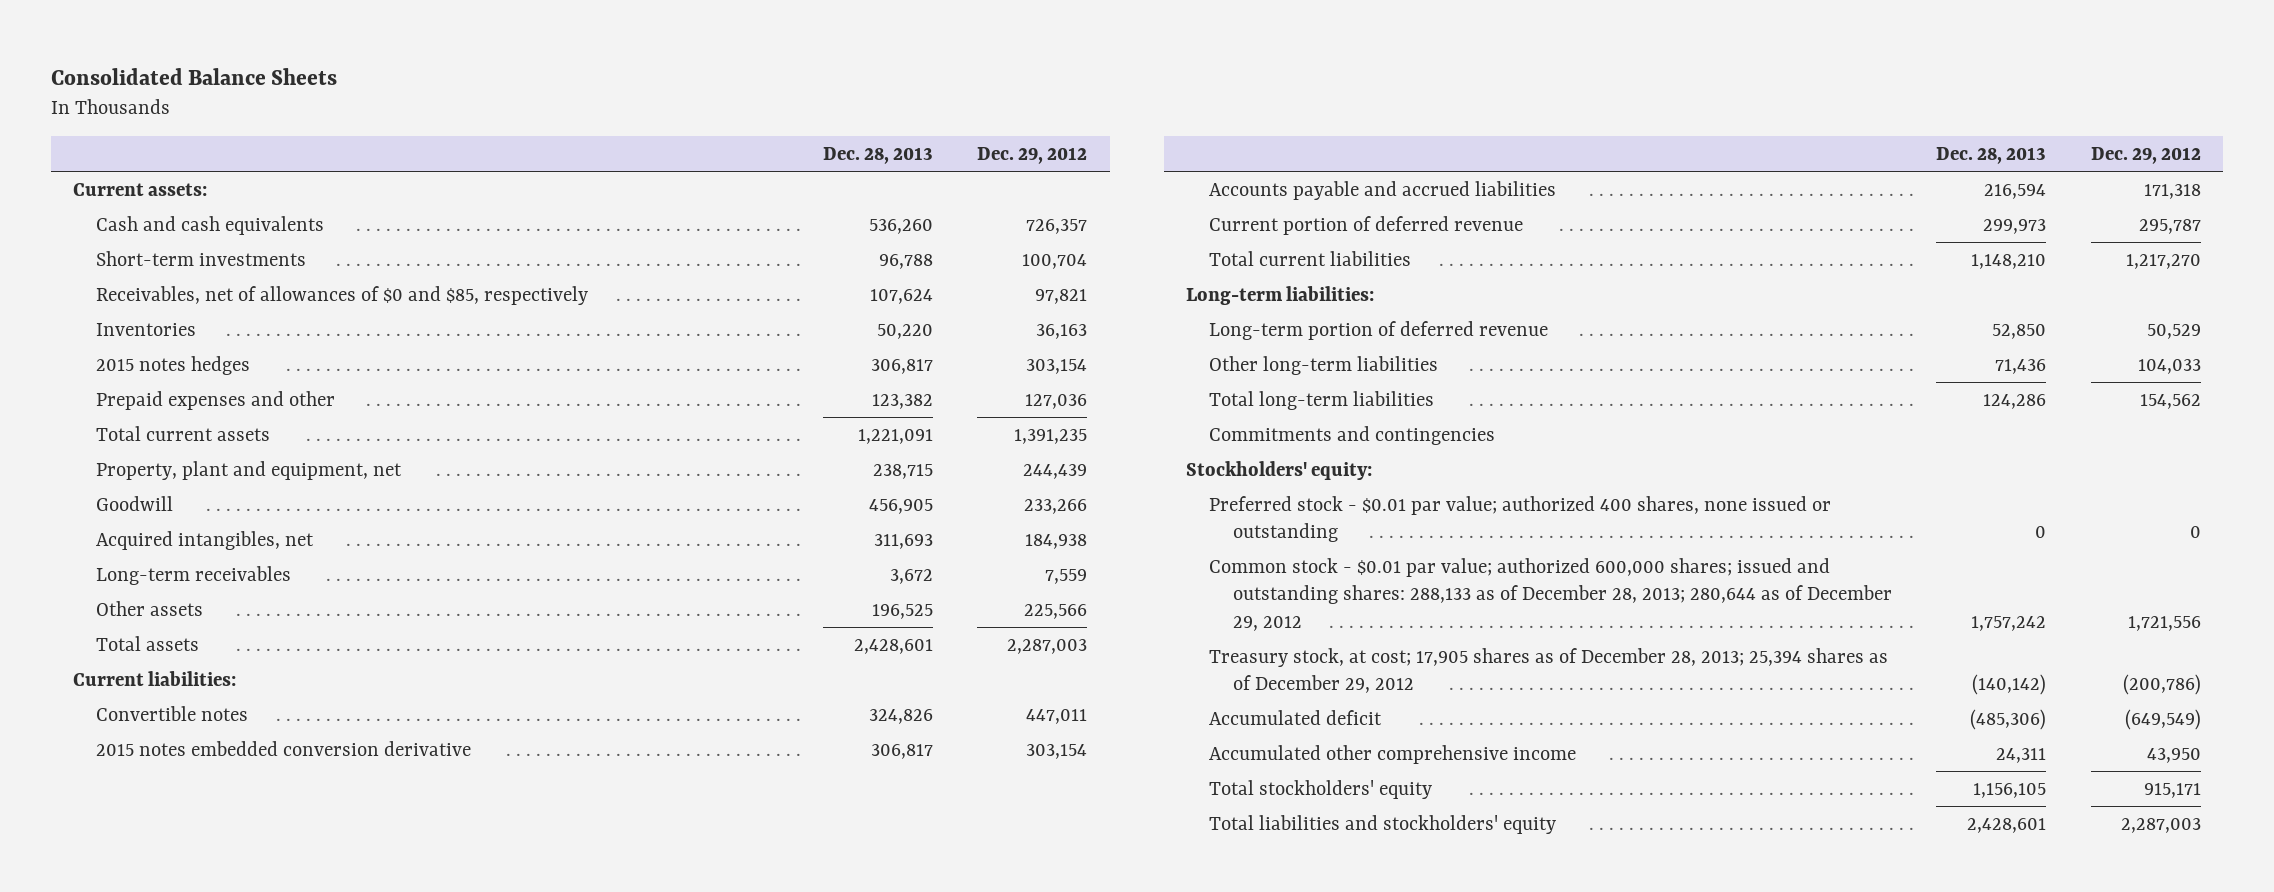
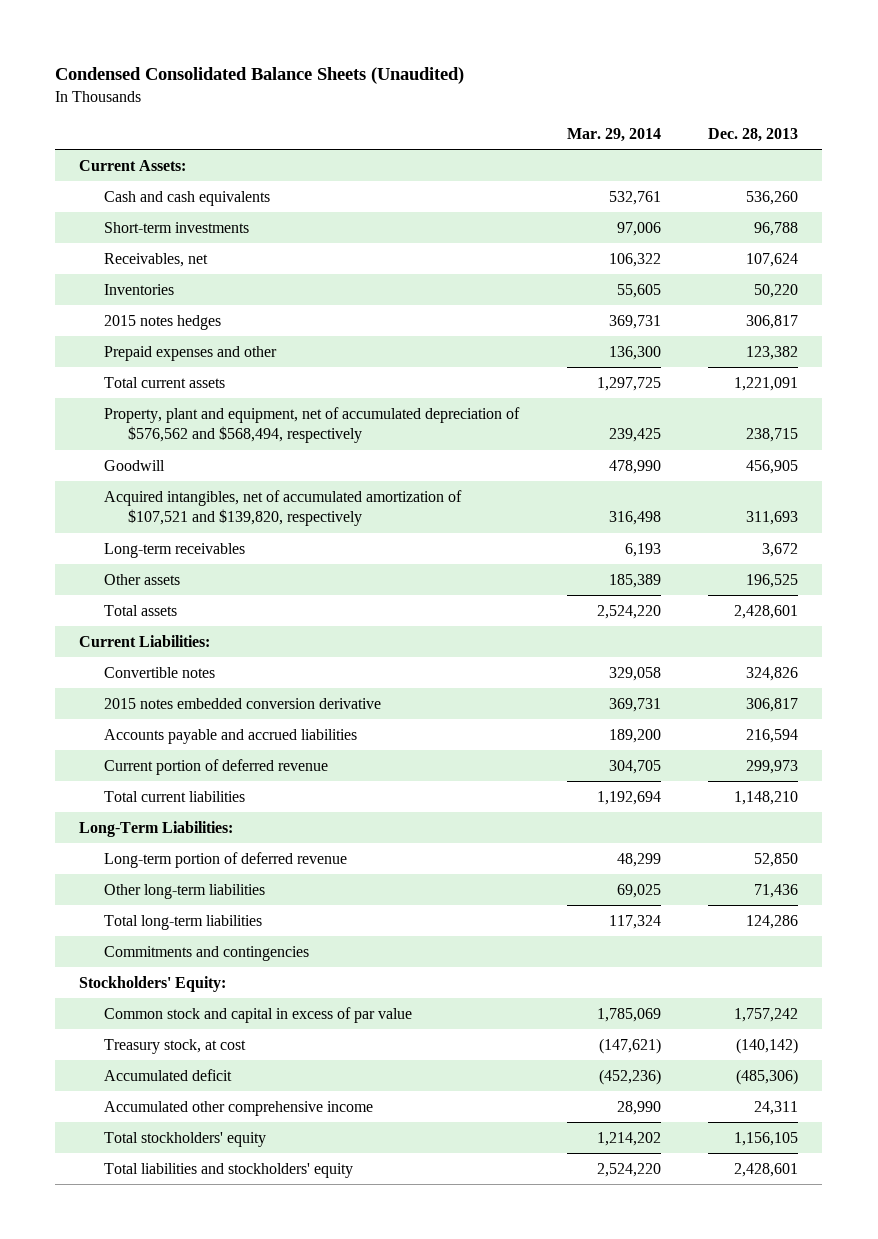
- Consolidated Balance Sheets
+ Condensed Consolidated Balance Sheets (Unaudited)
- | Dec. 28, 2013 | Dec. 29, 2012
+ | Mar. 29, 2014 | Dec. 28, 2013
- Current assets:
+ Current Assets:
- Receivables, net of allowances of $0 and $85, respectively | 107,624 | 97,821
+ Receivables, net | 106,322 | 107,624
- Property, plant and equipment, net | 238,715 | 244,439
+ Property, plant and equipment, net of accumulated depreciation of $576,562 and $568,494, respectively | 239,425 | 238,715
- Acquired intangibles, net | 311,693 | 184,938
+ Acquired intangibles, net of accumulated amortization of $107,521 and $139,820, respectively | 316,498 | 311,693
- Current liabilities:
+ Current Liabilities:
- Long-term liabilities:
+ Long-Term Liabilities:
- Stockholders' equity:
- Preferred stock - $0.01 par value; authorized 400 shares, none issued or outstanding | 0 | 0
- Common stock - $0.01 par value; authorized 600,000 shares; issued and outstanding shares: 288,133 as of December 28, 2013; 280,644 as of December 29, 2012 | 1,757,242 | 1,721,556
- Treasury stock, at cost; 17,905 shares as of December 28, 2013; 25,394 shares as of December 29, 2012 | (140,142) | (200,786)
+ Stockholders' Equity:
+ Common stock and capital in excess of par value | 1,785,069 | 1,757,242
+ Treasury stock, at cost | (147,621) | (140,142)

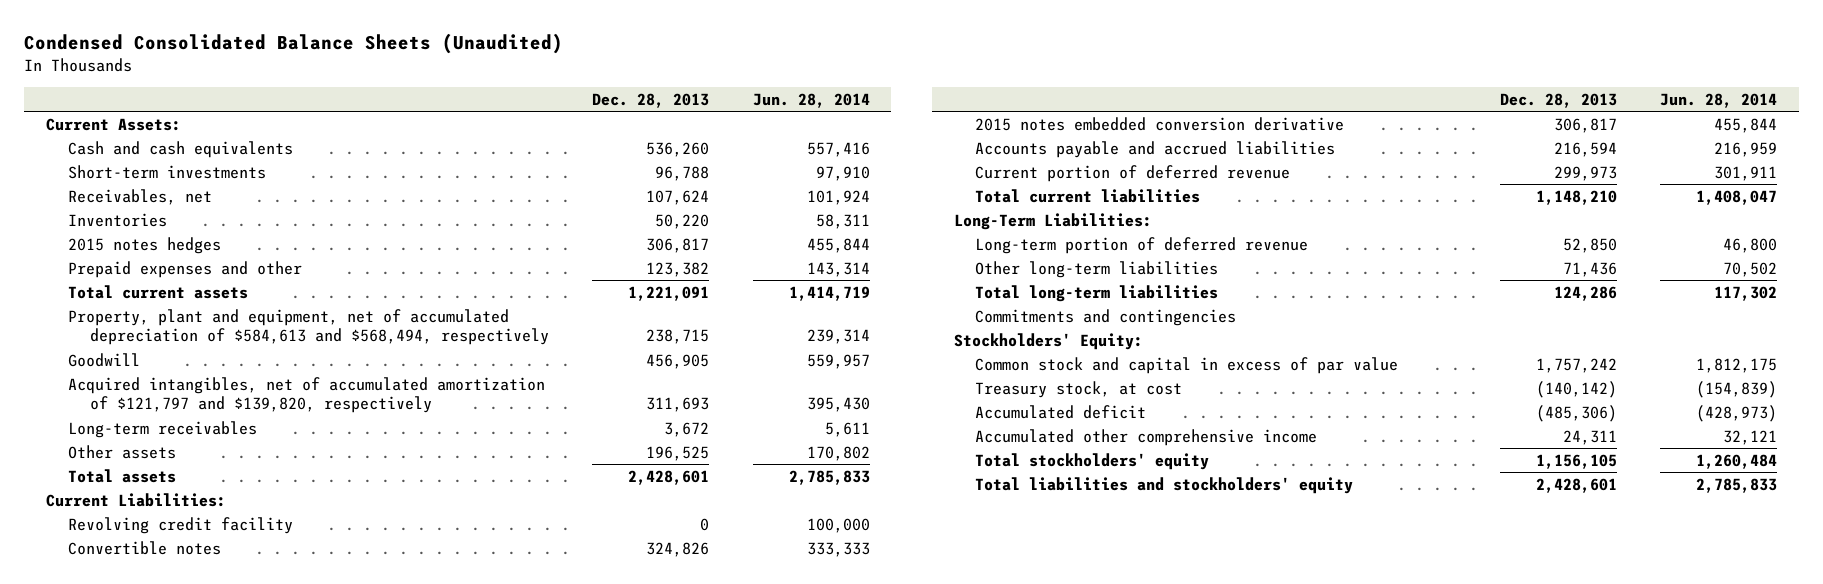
- | Mar. 29, 2014 | Dec. 28, 2013
+ | Dec. 28, 2013 | Jun. 28, 2014
- Property, plant and equipment, net of accumulated depreciation of $576,562 and $568,494, respectively | 239,425 | 238,715
+ Property, plant and equipment, net of accumulated depreciation of $584,613 and $568,494, respectively | 238,715 | 239,314
- Acquired intangibles, net of accumulated amortization of $107,521 and $139,820, respectively | 316,498 | 311,693
+ Acquired intangibles, net of accumulated amortization of $121,797 and $139,820, respectively | 311,693 | 395,430
+ Revolving credit facility | 0 | 100,000

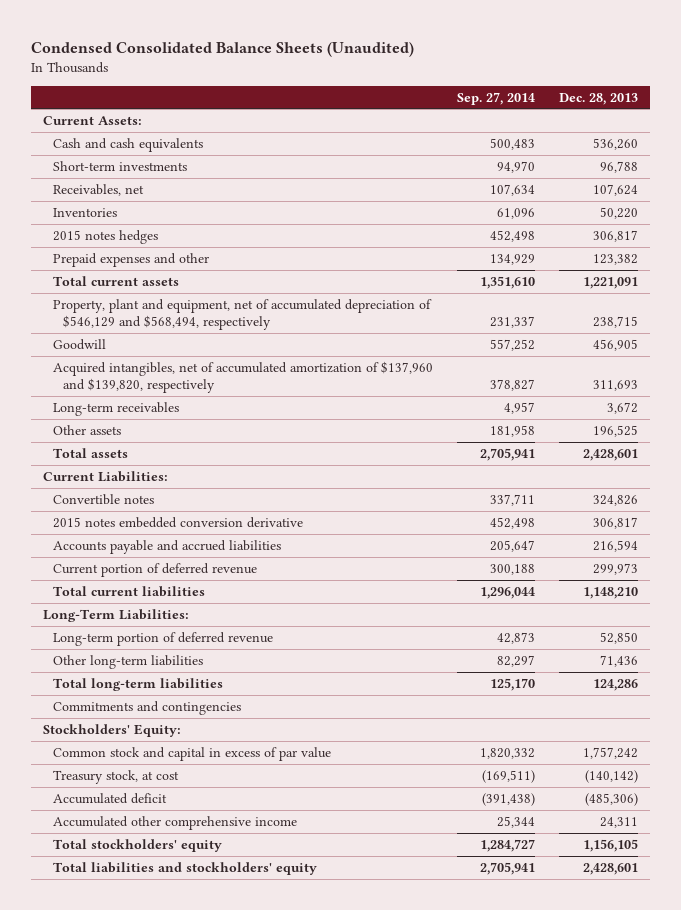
- | Dec. 28, 2013 | Jun. 28, 2014
+ | Sep. 27, 2014 | Dec. 28, 2013
- Property, plant and equipment, net of accumulated depreciation of $584,613 and $568,494, respectively | 238,715 | 239,314
+ Property, plant and equipment, net of accumulated depreciation of $546,129 and $568,494, respectively | 231,337 | 238,715
- Acquired intangibles, net of accumulated amortization of $121,797 and $139,820, respectively | 311,693 | 395,430
+ Acquired intangibles, net of accumulated amortization of $137,960 and $139,820, respectively | 378,827 | 311,693
- Revolving credit facility | 0 | 100,000

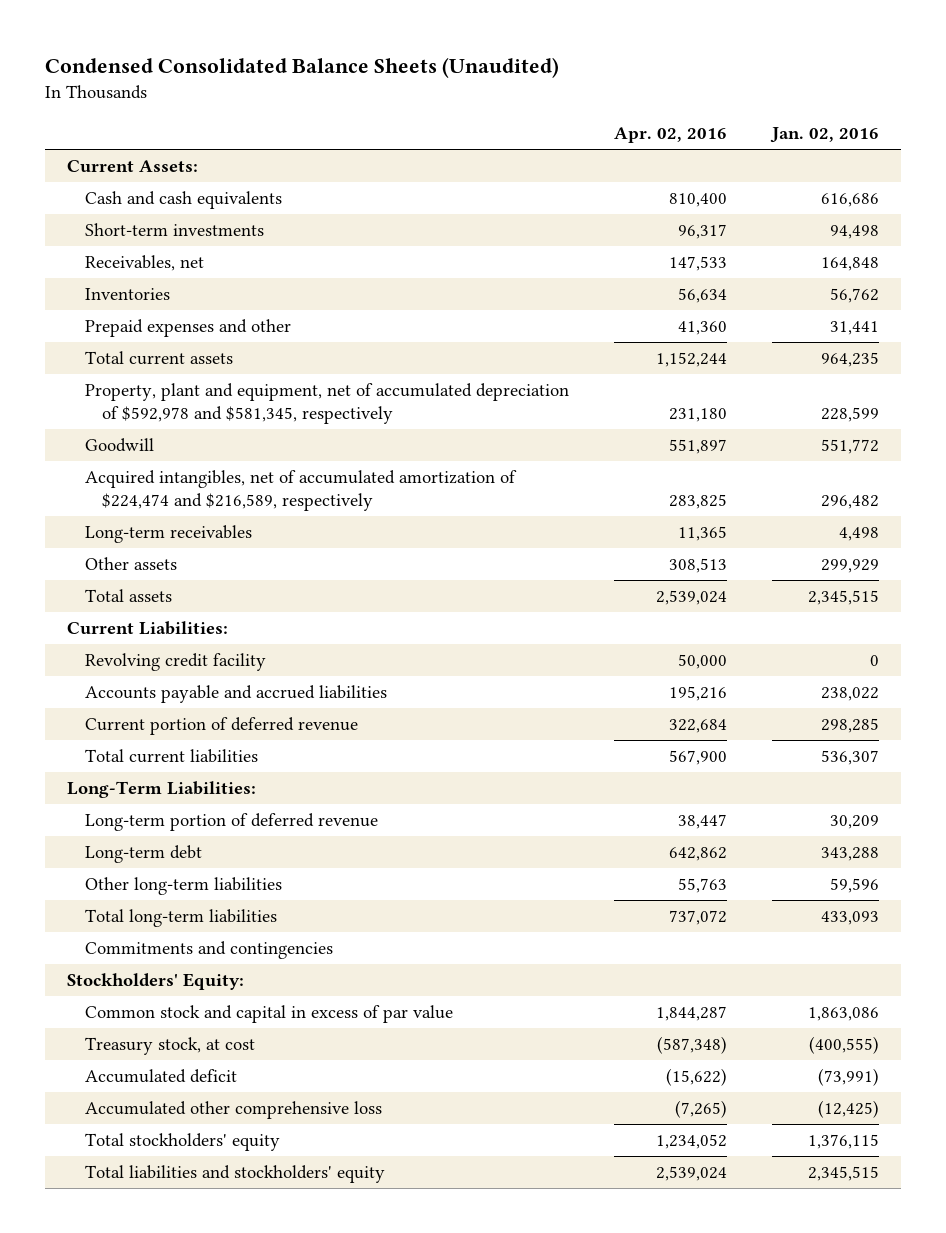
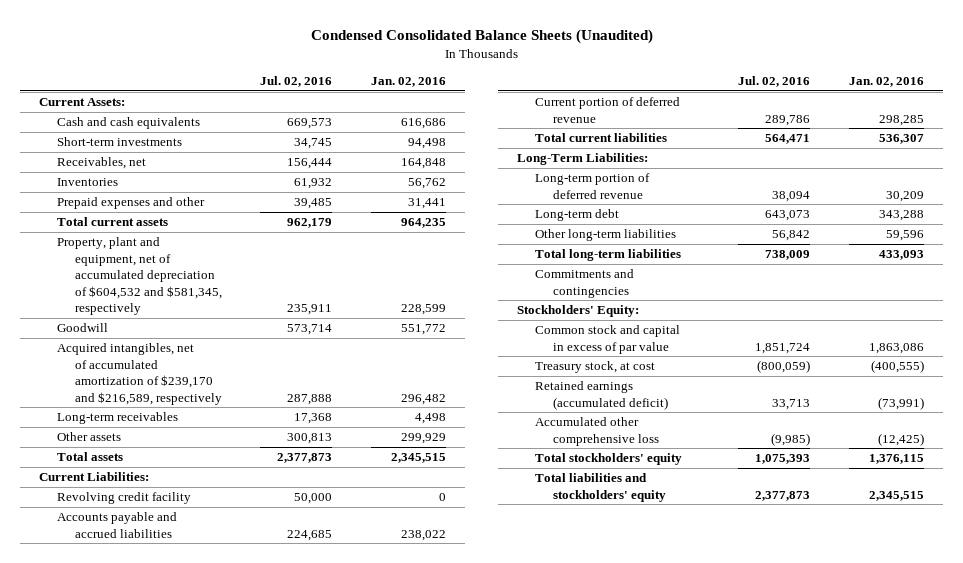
- | Apr. 02, 2016 | Jan. 02, 2016
+ | Jul. 02, 2016 | Jan. 02, 2016
- Property, plant and equipment, net of accumulated depreciation of $592,978 and $581,345, respectively | 231,180 | 228,599
+ Property, plant and equipment, net of accumulated depreciation of $604,532 and $581,345, respectively | 235,911 | 228,599
- Acquired intangibles, net of accumulated amortization of $224,474 and $216,589, respectively | 283,825 | 296,482
+ Acquired intangibles, net of accumulated amortization of $239,170 and $216,589, respectively | 287,888 | 296,482
- Accumulated deficit | (15,622) | (73,991)
+ Retained earnings (accumulated deficit) | 33,713 | (73,991)

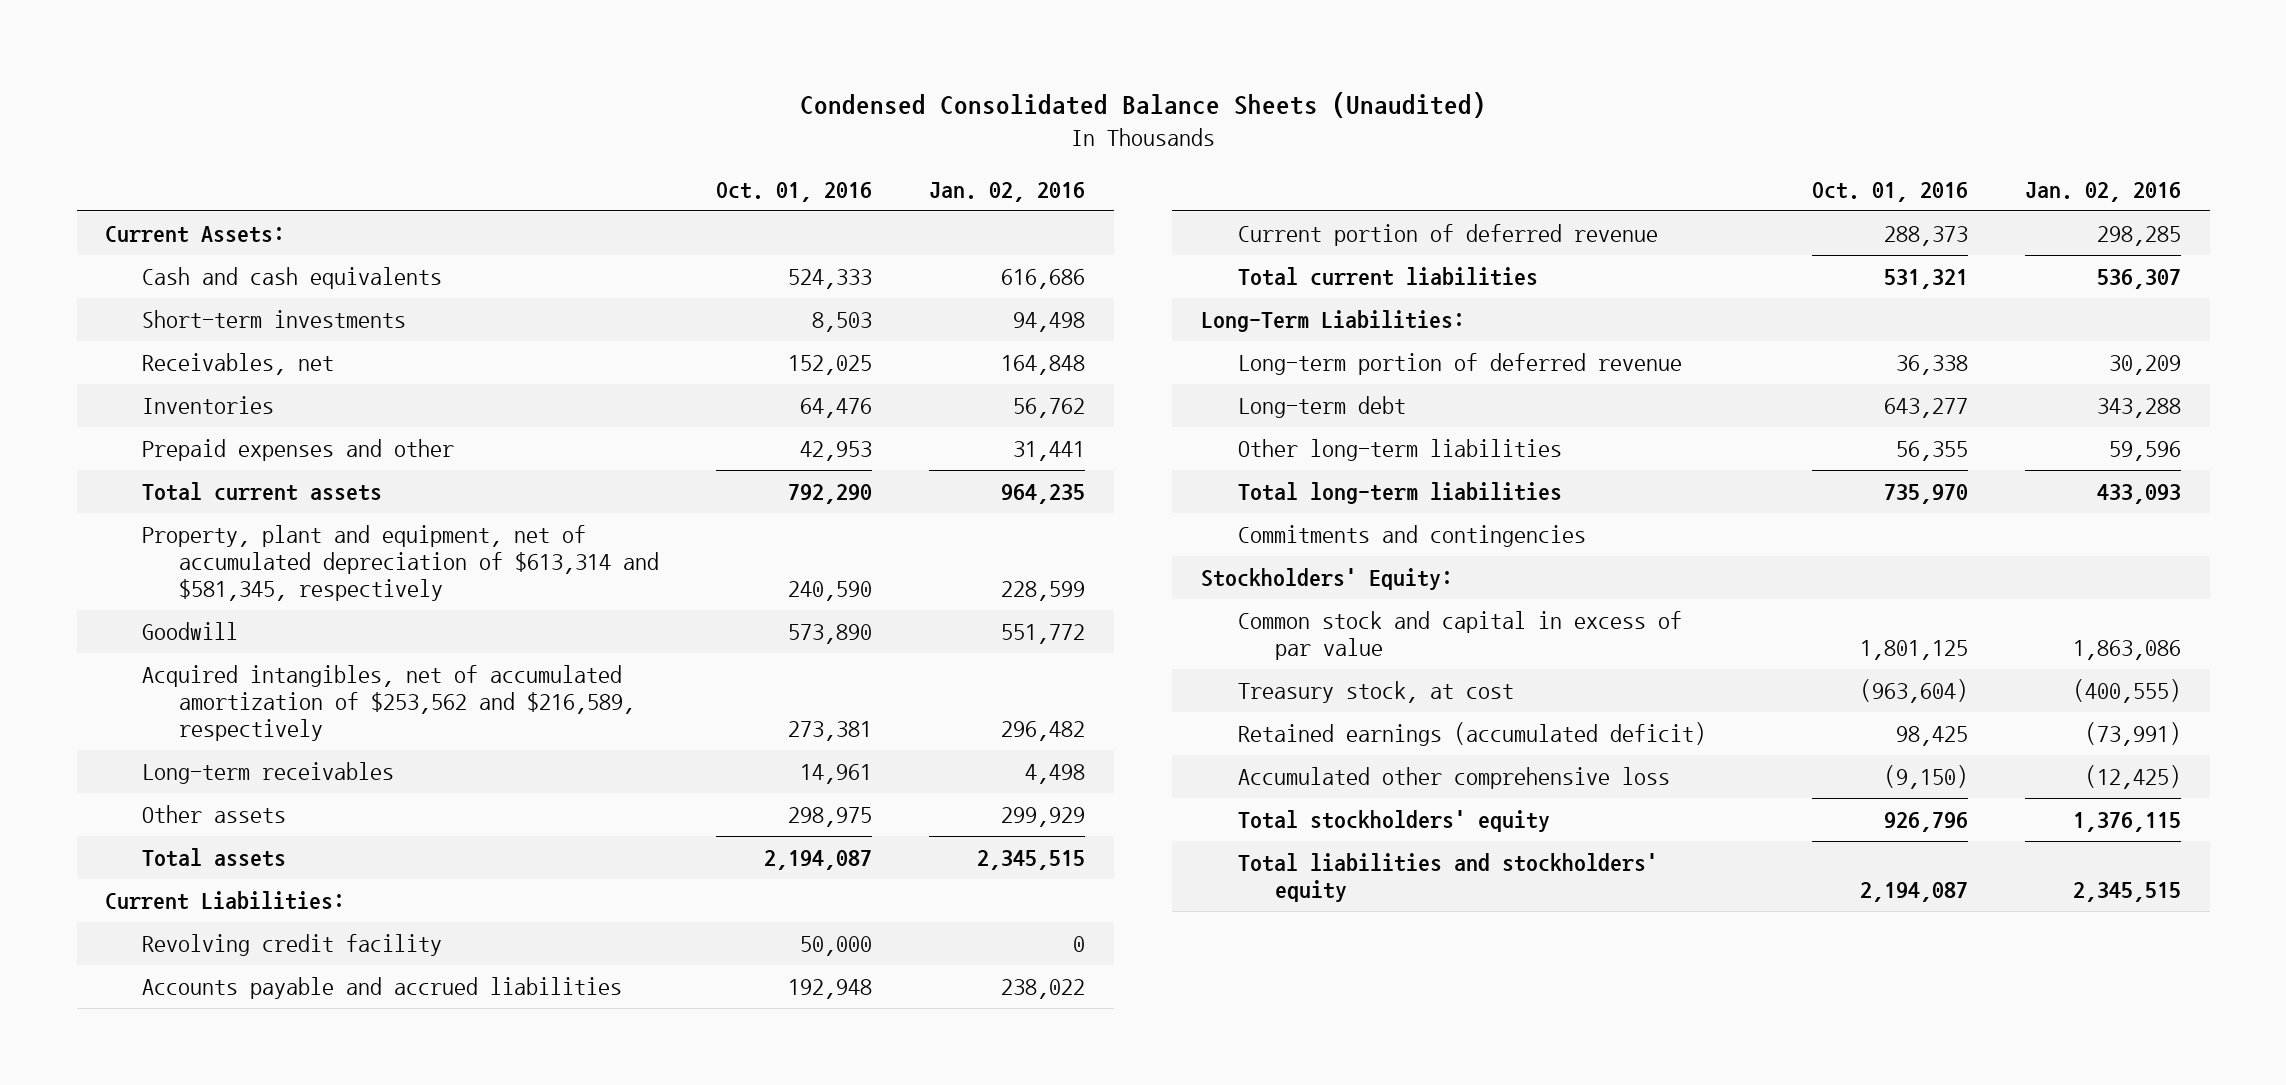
- | Jul. 02, 2016 | Jan. 02, 2016
+ | Oct. 01, 2016 | Jan. 02, 2016
- Property, plant and equipment, net of accumulated depreciation of $604,532 and $581,345, respectively | 235,911 | 228,599
+ Property, plant and equipment, net of accumulated depreciation of $613,314 and $581,345, respectively | 240,590 | 228,599
- Acquired intangibles, net of accumulated amortization of $239,170 and $216,589, respectively | 287,888 | 296,482
+ Acquired intangibles, net of accumulated amortization of $253,562 and $216,589, respectively | 273,381 | 296,482

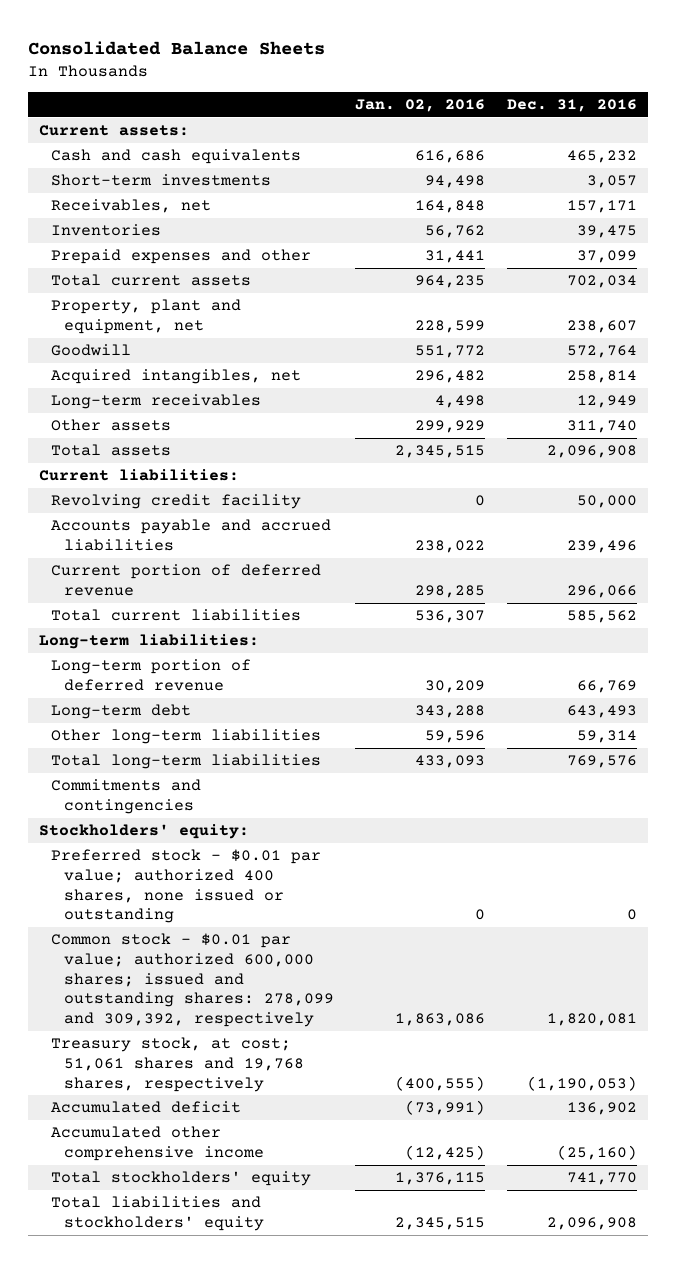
- Condensed Consolidated Balance Sheets (Unaudited)
+ Consolidated Balance Sheets
- | Oct. 01, 2016 | Jan. 02, 2016
+ | Jan. 02, 2016 | Dec. 31, 2016
- Current Assets:
+ Current assets:
- Property, plant and equipment, net of accumulated depreciation of $613,314 and $581,345, respectively | 240,590 | 228,599
+ Property, plant and equipment, net | 228,599 | 238,607
- Acquired intangibles, net of accumulated amortization of $253,562 and $216,589, respectively | 273,381 | 296,482
+ Acquired intangibles, net | 296,482 | 258,814
- Current Liabilities:
+ Current liabilities:
- Long-Term Liabilities:
+ Long-term liabilities:
- Stockholders' Equity:
- Common stock and capital in excess of par value | 1,801,125 | 1,863,086
- Treasury stock, at cost | (963,604) | (400,555)
- Retained earnings (accumulated deficit) | 98,425 | (73,991)
- Accumulated other comprehensive loss | (9,150) | (12,425)
+ Stockholders' equity:
+ Preferred stock - $0.01 par value; authorized 400 shares, none issued or outstanding | 0 | 0
+ Common stock - $0.01 par value; authorized 600,000 shares; issued and outstanding shares: 278,099 and 309,392, respectively | 1,863,086 | 1,820,081
+ Treasury stock, at cost; 51,061 shares and 19,768 shares, respectively | (400,555) | (1,190,053)
+ Accumulated deficit | (73,991) | 136,902
+ Accumulated other comprehensive income | (12,425) | (25,160)

